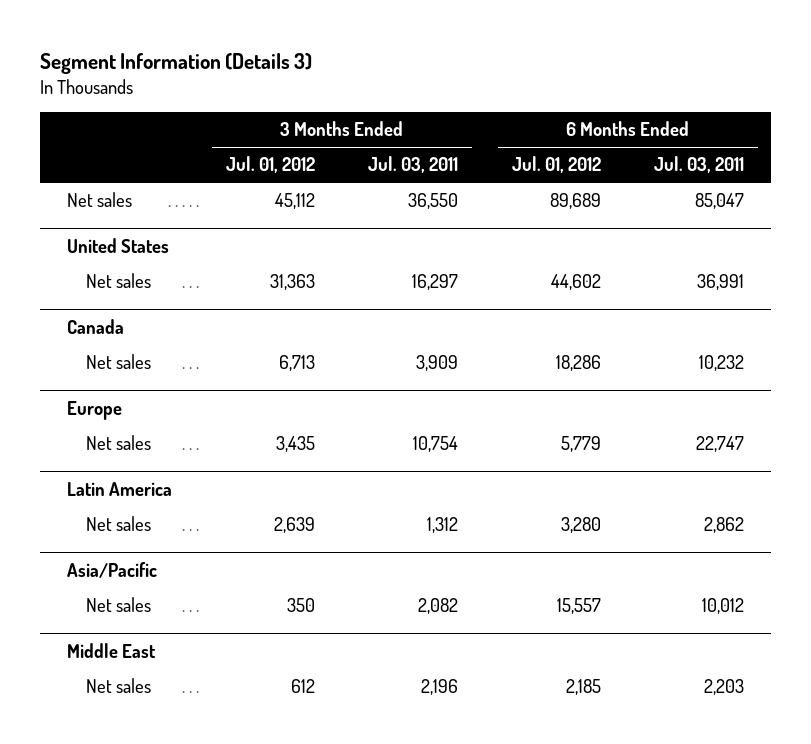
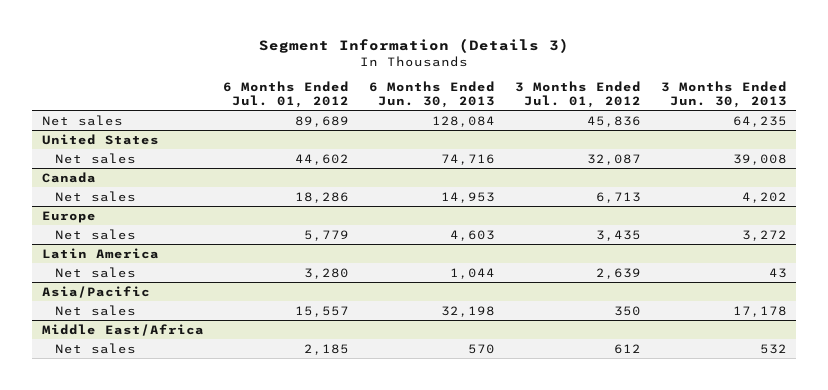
- | 3 Months Ended Jul. 01, 2012 | 3 Months Ended Jul. 03, 2011 | 6 Months Ended Jul. 01, 2012 | 6 Months Ended Jul. 03, 2011
+ | 6 Months Ended Jul. 01, 2012 | 6 Months Ended Jun. 30, 2013 | 3 Months Ended Jul. 01, 2012 | 3 Months Ended Jun. 30, 2013
- Net sales | 45,112 | 36,550 | 89,689 | 85,047
+ Net sales | 89,689 | 128,084 | 45,836 | 64,235
@ United States
- Net sales | 31,363 | 16,297 | 44,602 | 36,991
+ Net sales | 44,602 | 74,716 | 32,087 | 39,008
- Middle East
+ Middle East/Africa

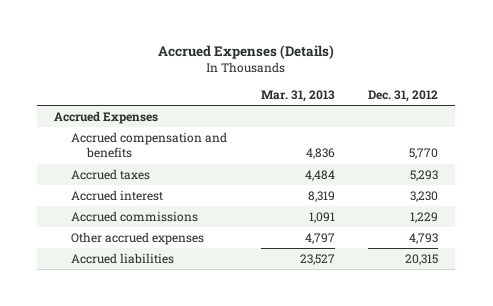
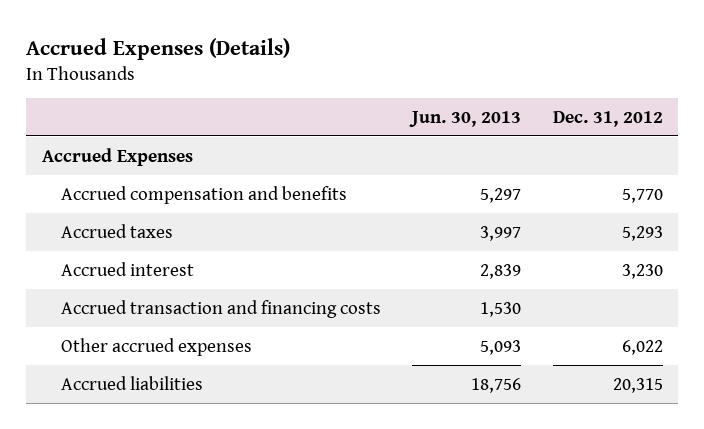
- | Mar. 31, 2013 | Dec. 31, 2012
+ | Jun. 30, 2013 | Dec. 31, 2012
- Accrued commissions | 1,091 | 1,229
- Other accrued expenses | 4,797 | 4,793
+ Accrued transaction and financing costs | 1,530 |
+ Other accrued expenses | 5,093 | 6,022

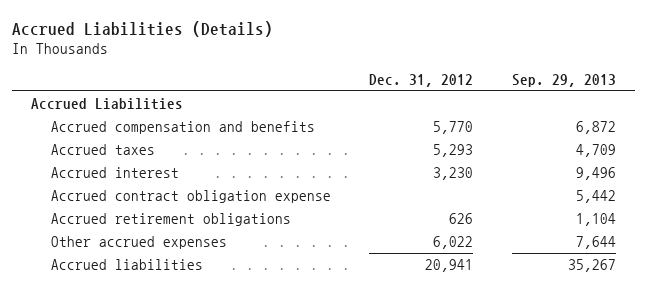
- Accrued Expenses (Details)
+ Accrued Liabilities (Details)
- | Jun. 30, 2013 | Dec. 31, 2012
+ | Dec. 31, 2012 | Sep. 29, 2013
- Accrued Expenses
+ Accrued Liabilities
- Accrued transaction and financing costs | 1,530 |
+ Accrued contract obligation expense | | 5,442
+ Accrued retirement obligations | 626 | 1,104
- Accrued liabilities | 18,756 | 20,315
+ Accrued liabilities | 20,941 | 35,267

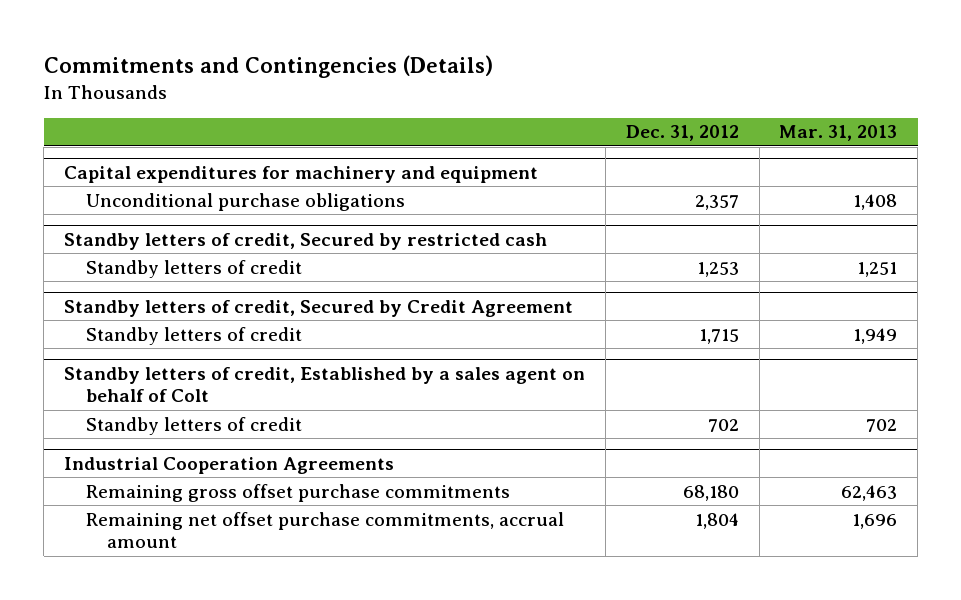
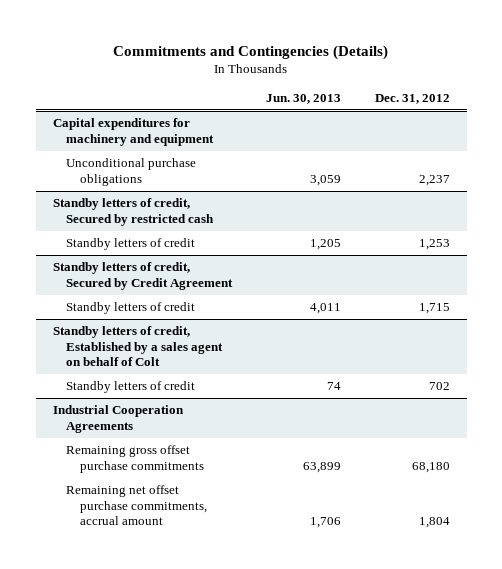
- | Dec. 31, 2012 | Mar. 31, 2013
+ | Jun. 30, 2013 | Dec. 31, 2012
@ Capital expenditures for machinery and equipment
- Unconditional purchase obligations | 2,357 | 1,408
+ Unconditional purchase obligations | 3,059 | 2,237

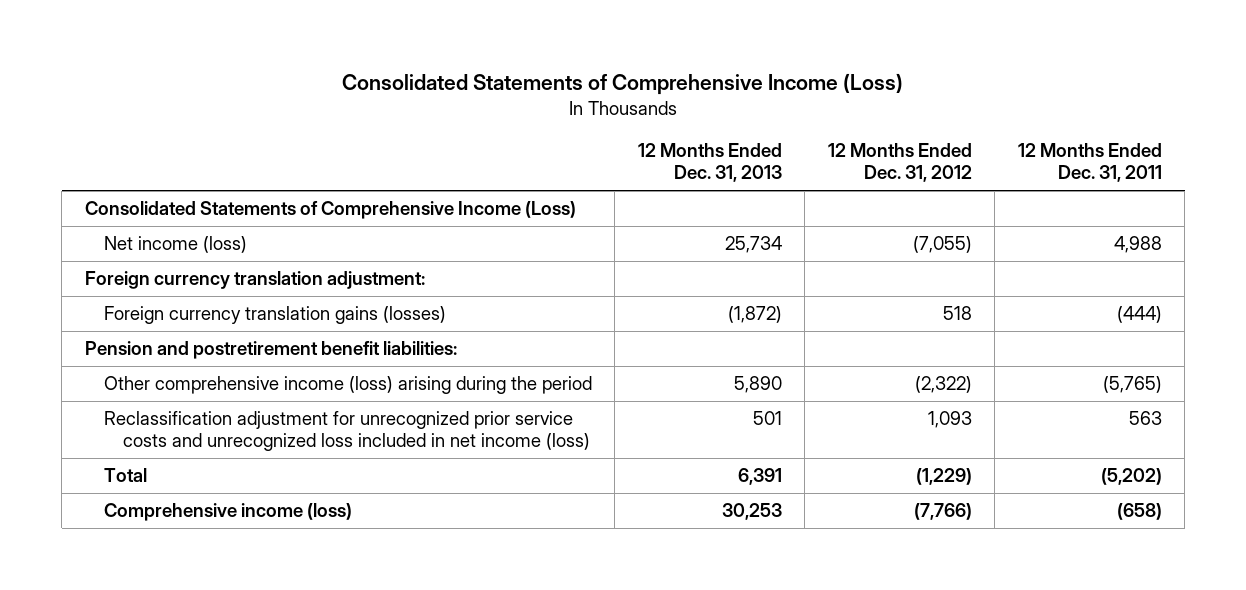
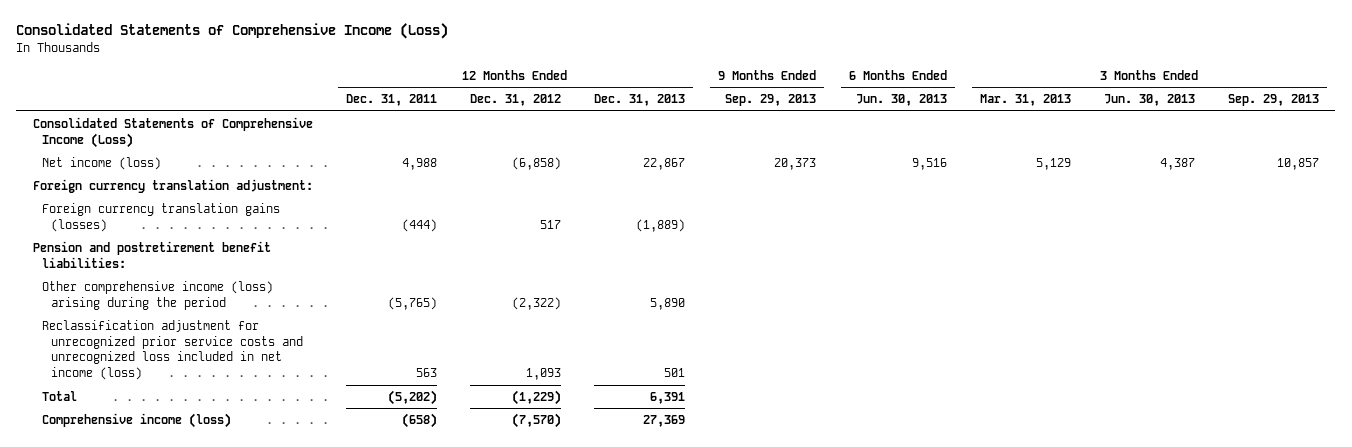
- | 12 Months Ended Dec. 31, 2013 | 12 Months Ended Dec. 31, 2012 | 12 Months Ended Dec. 31, 2011
+ | 12 Months Ended Dec. 31, 2011 | 12 Months Ended Dec. 31, 2012 | 12 Months Ended Dec. 31, 2013 | 9 Months Ended Sep. 29, 2013 | 6 Months Ended Jun. 30, 2013 | 3 Months Ended Mar. 31, 2013 | 3 Months Ended Jun. 30, 2013 | 3 Months Ended Sep. 29, 2013
- Net income (loss) | 25,734 | (7,055) | 4,988
+ Net income (loss) | 4,988 | (6,858) | 22,867 | 20,373 | 9,516 | 5,129 | 4,387 | 10,857
- Foreign currency translation gains (losses) | (1,872) | 518 | (444)
+ Foreign currency translation gains (losses) | (444) | 517 | (1,889) | | | | |
- Comprehensive income (loss) | 30,253 | (7,766) | (658)
+ Comprehensive income (loss) | (658) | (7,570) | 27,369 | | | | |

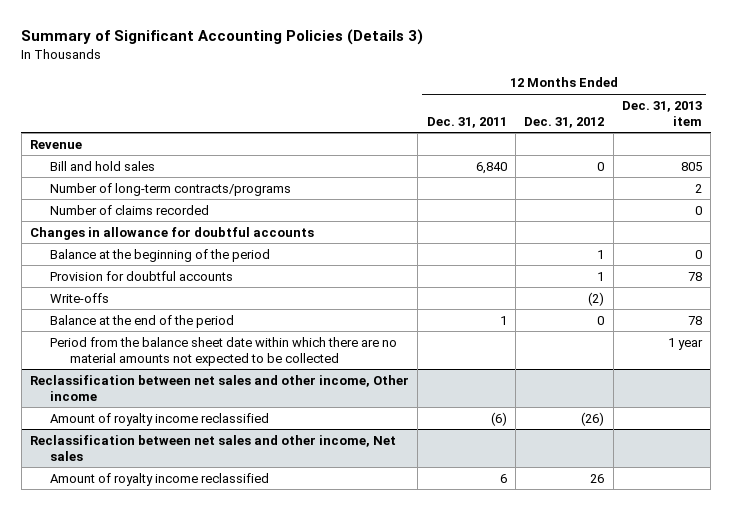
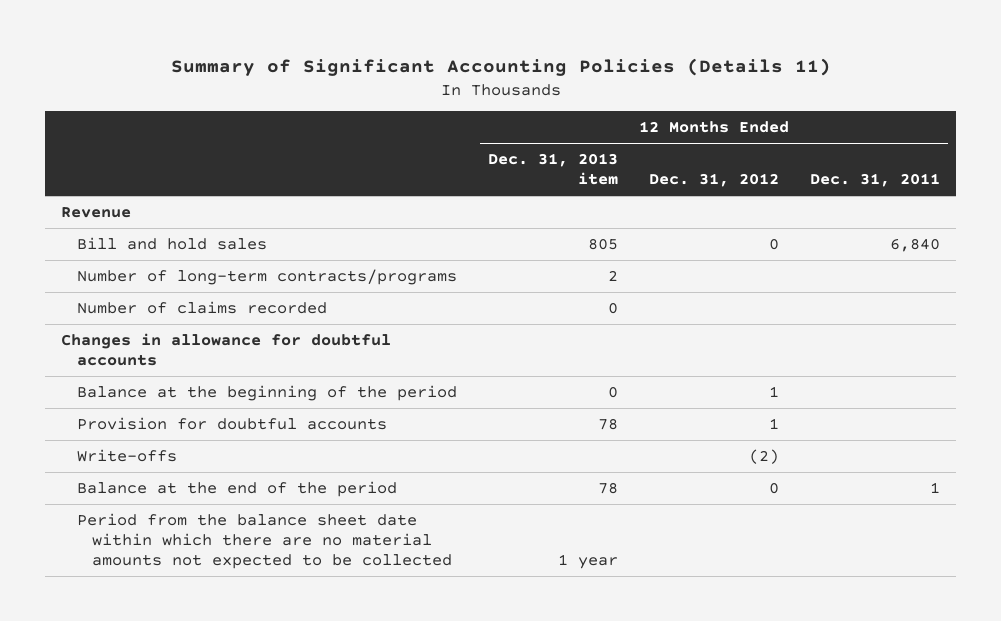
- Summary of Significant Accounting Policies (Details 3)
+ Summary of Significant Accounting Policies (Details 11)
- | 12 Months Ended Dec. 31, 2011 | 12 Months Ended Dec. 31, 2012 | 12 Months Ended Dec. 31, 2013 item
+ | 12 Months Ended Dec. 31, 2013 item | 12 Months Ended Dec. 31, 2012 | 12 Months Ended Dec. 31, 2011
- Reclassification between net sales and other income, Other income
- Amount of royalty income reclassified | (6) | (26) |
- Reclassification between net sales and other income, Net sales
- Amount of royalty income reclassified | 6 | 26 |

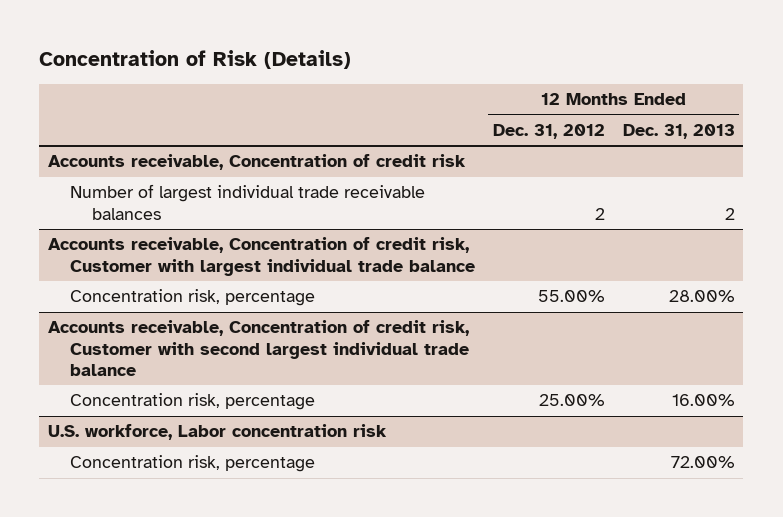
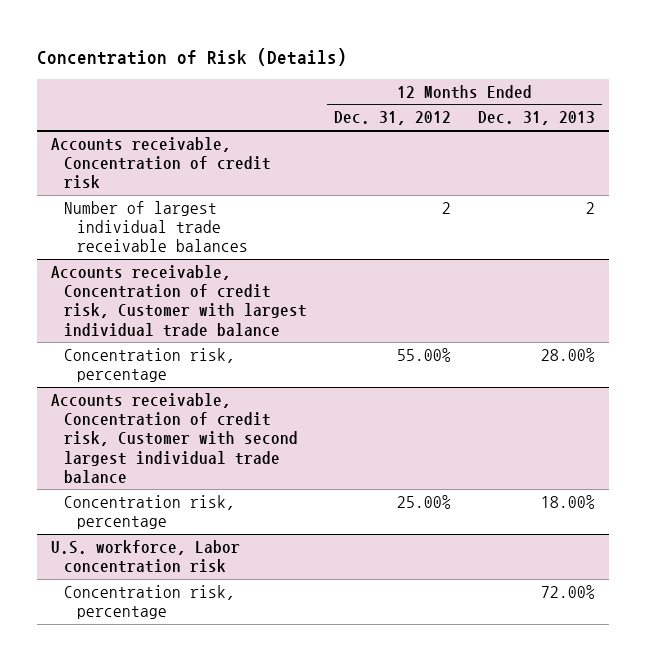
@ Accounts receivable, Concentration of credit risk, Customer with second largest individual trade balance
- Concentration risk, percentage | 25.00% | 16.00%
+ Concentration risk, percentage | 25.00% | 18.00%

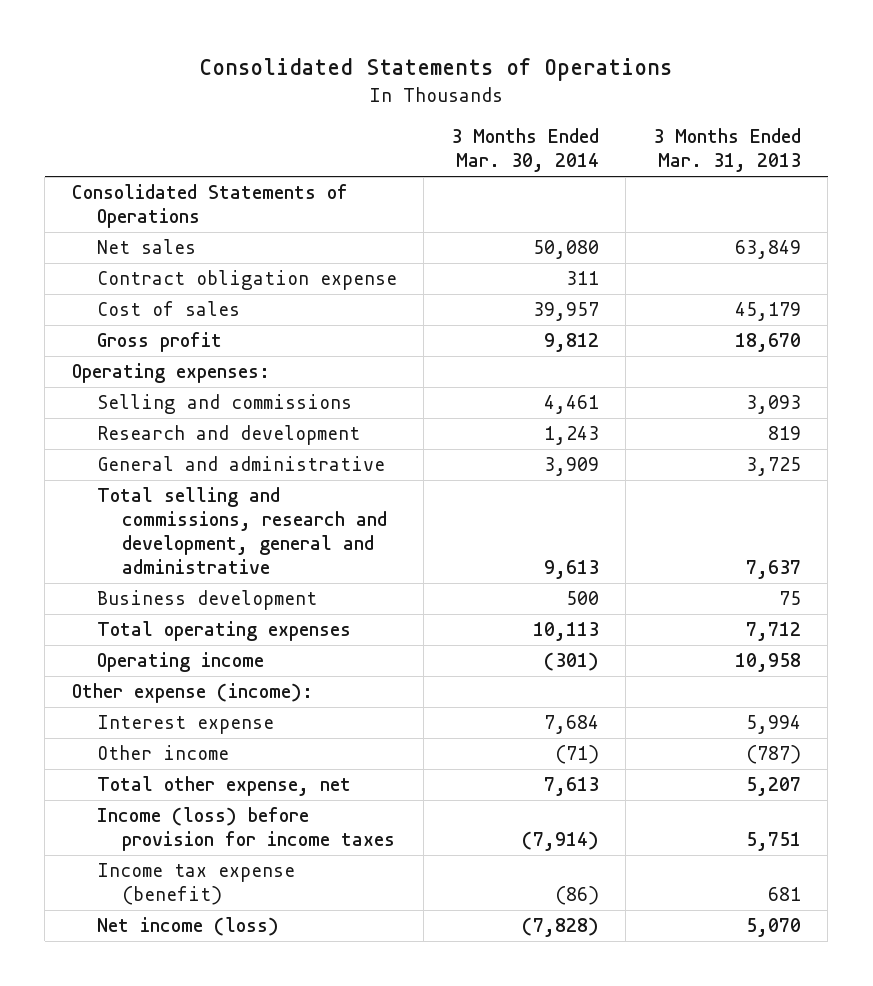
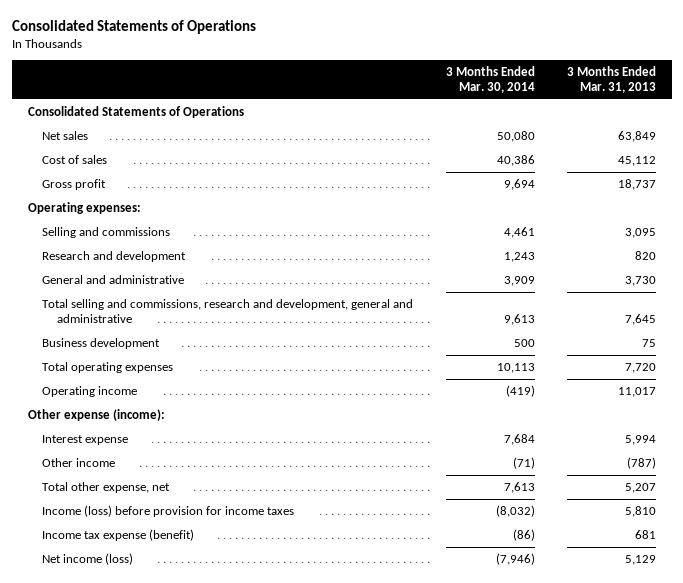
- Contract obligation expense | 311 |
- Cost of sales | 39,957 | 45,179
- Gross profit | 9,812 | 18,670
+ Cost of sales | 40,386 | 45,112
+ Gross profit | 9,694 | 18,737
- Selling and commissions | 4,461 | 3,093
- Research and development | 1,243 | 819
- General and administrative | 3,909 | 3,725
- Total selling and commissions, research and development, general and administrative | 9,613 | 7,637
+ Selling and commissions | 4,461 | 3,095
+ Research and development | 1,243 | 820
+ General and administrative | 3,909 | 3,730
+ Total selling and commissions, research and development, general and administrative | 9,613 | 7,645
- Total operating expenses | 10,113 | 7,712
- Operating income | (301) | 10,958
+ Total operating expenses | 10,113 | 7,720
+ Operating income | (419) | 11,017
- Income (loss) before provision for income taxes | (7,914) | 5,751
+ Income (loss) before provision for income taxes | (8,032) | 5,810
- Net income (loss) | (7,828) | 5,070
+ Net income (loss) | (7,946) | 5,129

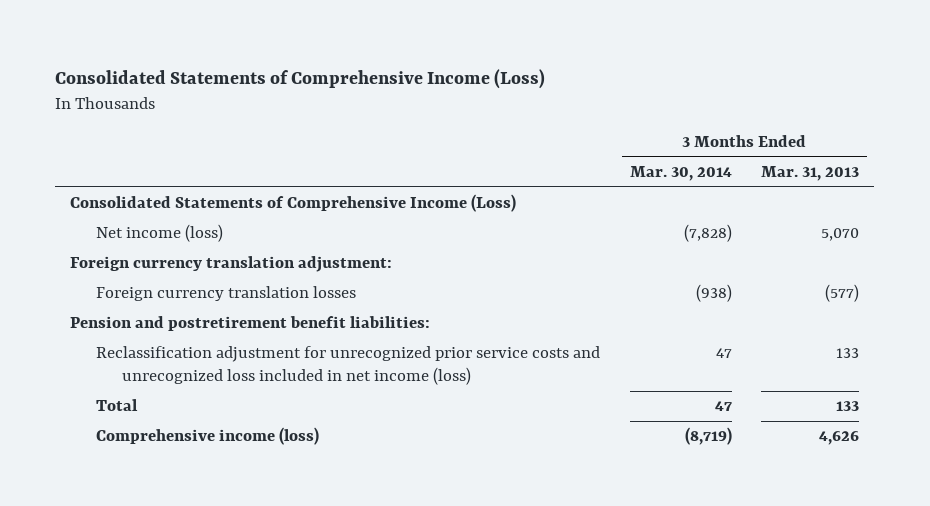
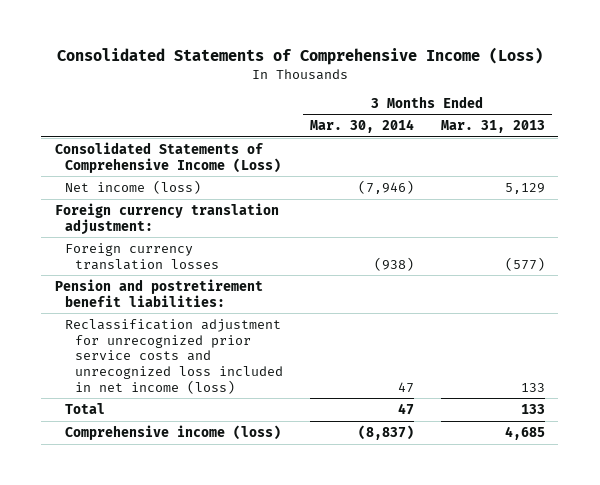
- Net income (loss) | (7,828) | 5,070
+ Net income (loss) | (7,946) | 5,129
- Comprehensive income (loss) | (8,719) | 4,626
+ Comprehensive income (loss) | (8,837) | 4,685

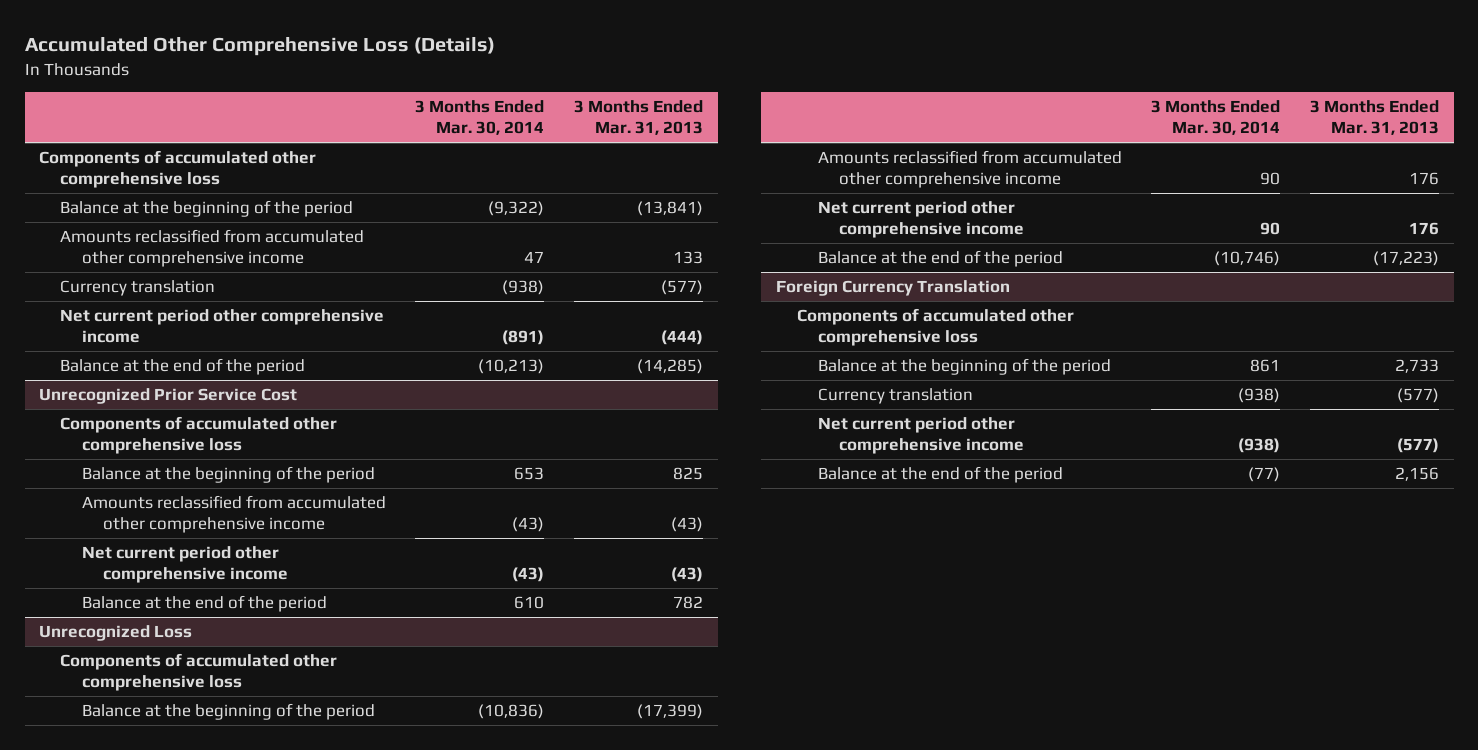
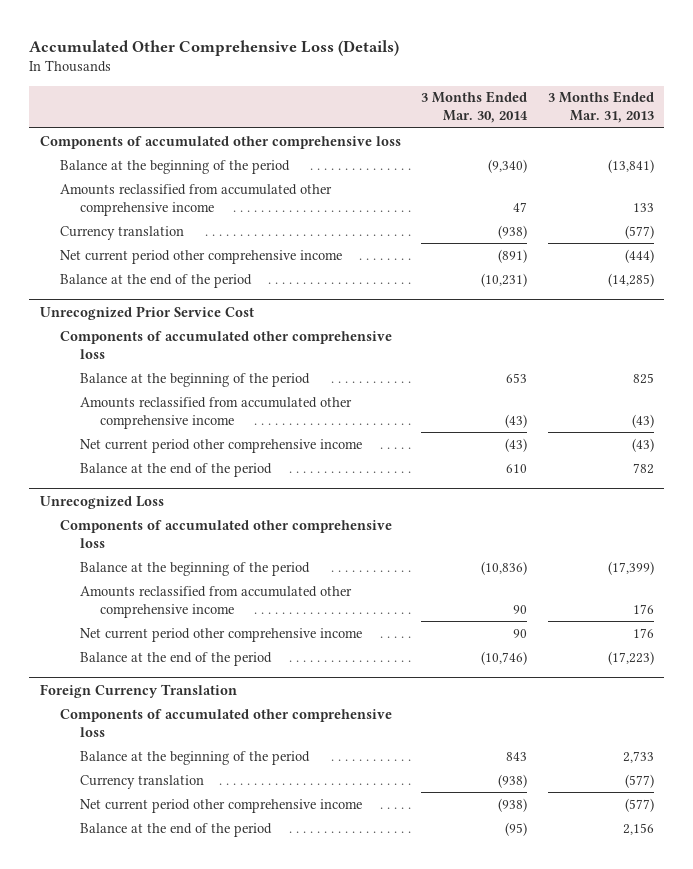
- Balance at the beginning of the period | (9,322) | (13,841)
+ Balance at the beginning of the period | (9,340) | (13,841)
- Balance at the end of the period | (10,213) | (14,285)
+ Balance at the end of the period | (10,231) | (14,285)
@ Foreign Currency Translation
- Balance at the beginning of the period | 861 | 2,733
+ Balance at the beginning of the period | 843 | 2,733
- Balance at the end of the period | (77) | 2,156
+ Balance at the end of the period | (95) | 2,156

